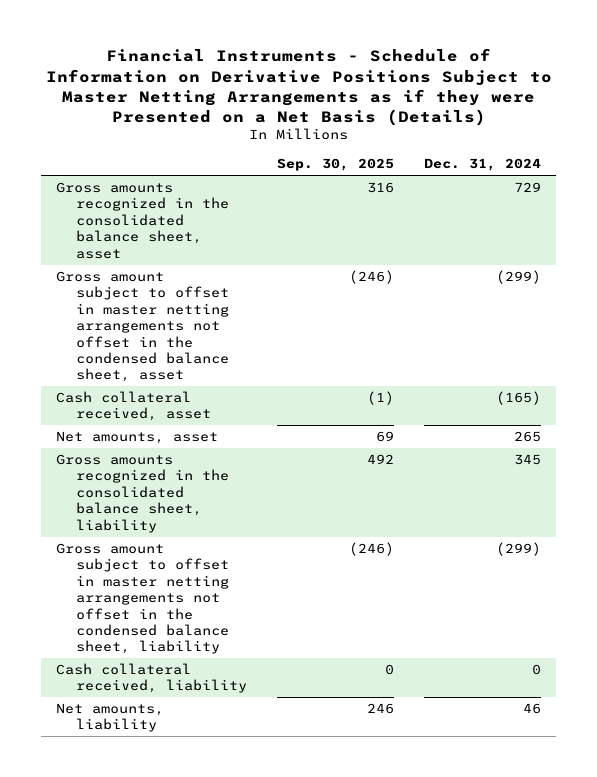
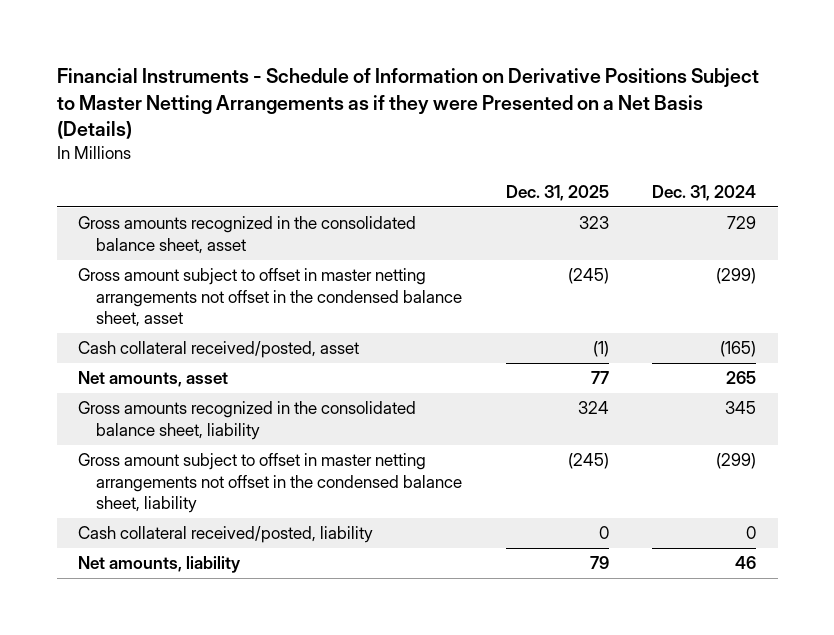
- | Sep. 30, 2025 | Dec. 31, 2024
+ | Dec. 31, 2025 | Dec. 31, 2024
- Cash collateral received, asset | (1) | (165)
+ Cash collateral received/posted, asset | (1) | (165)
- Cash collateral received, liability | 0 | 0
+ Cash collateral received/posted, liability | 0 | 0

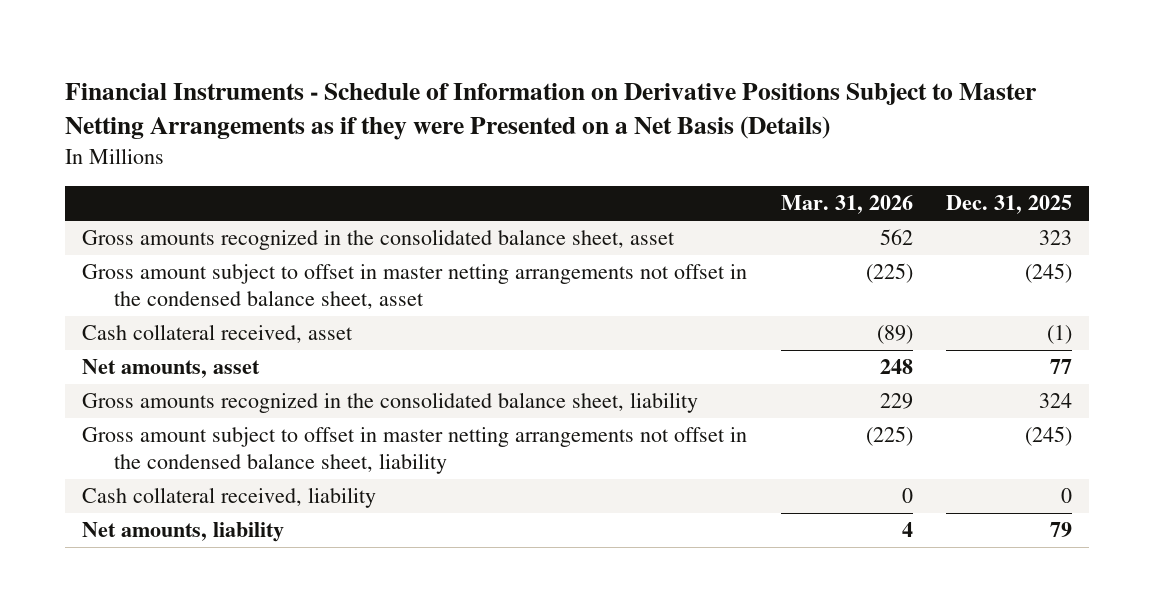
- | Dec. 31, 2025 | Dec. 31, 2024
+ | Mar. 31, 2026 | Dec. 31, 2025
- Cash collateral received/posted, asset | (1) | (165)
+ Cash collateral received, asset | (89) | (1)
- Cash collateral received/posted, liability | 0 | 0
+ Cash collateral received, liability | 0 | 0

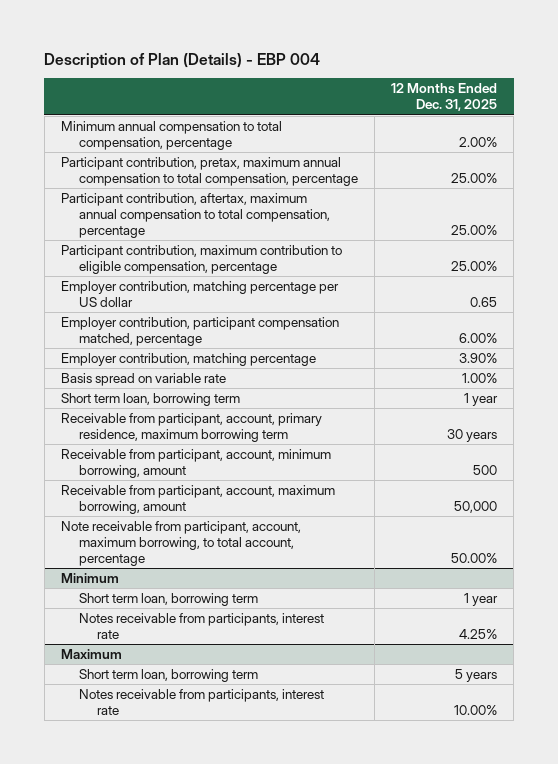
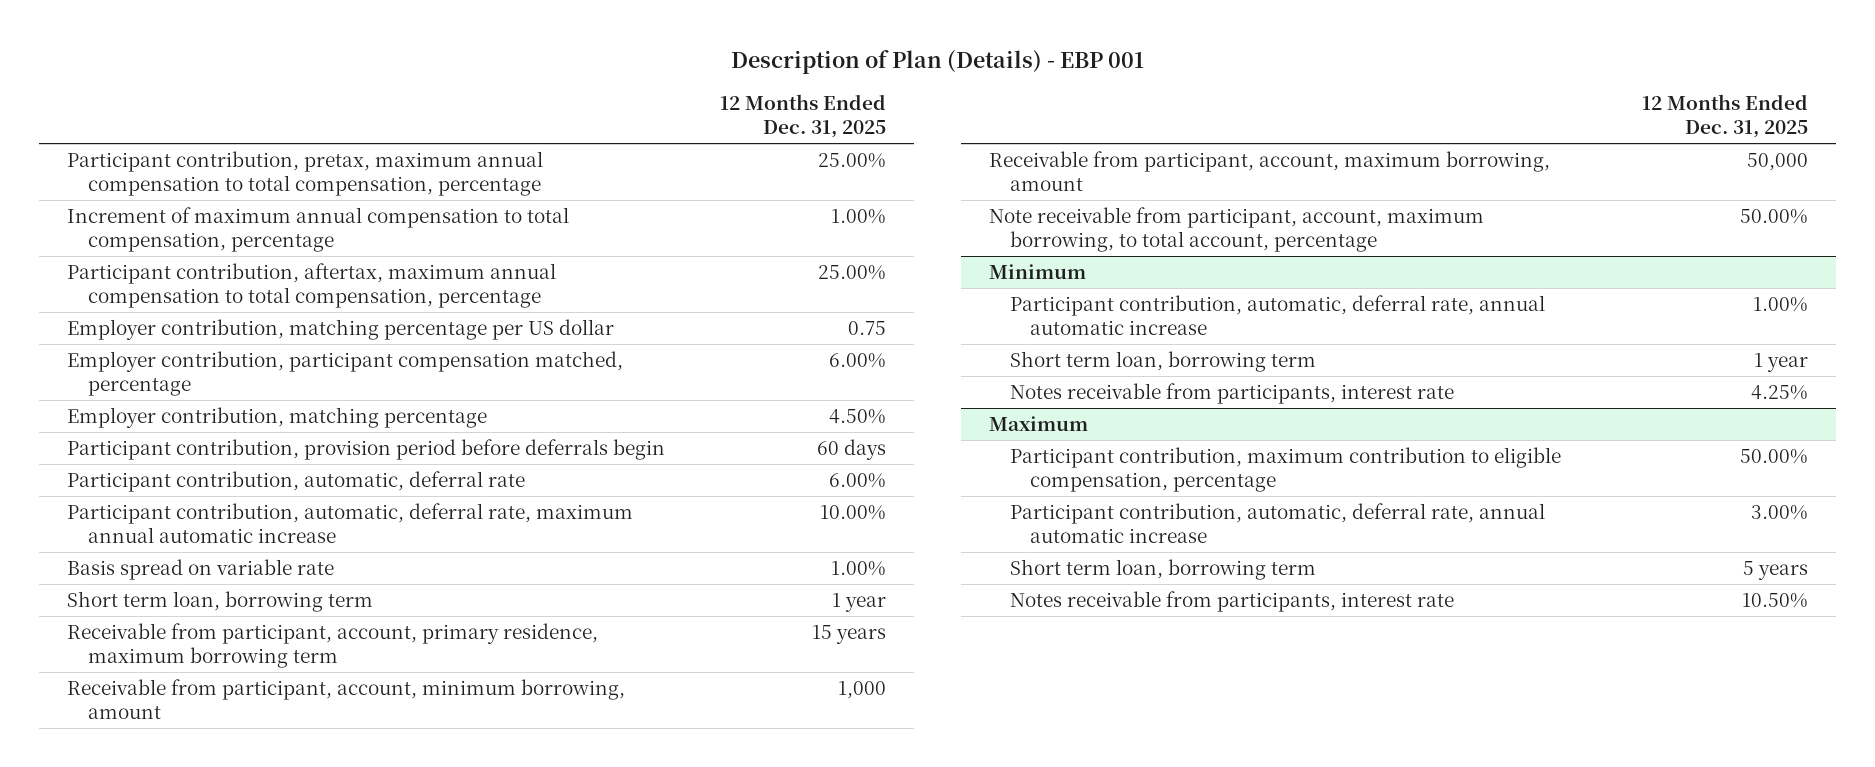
- Description of Plan (Details) - EBP 004
+ Description of Plan (Details) - EBP 001
- Minimum annual compensation to total compensation, percentage | 2.00%
+ Increment of maximum annual compensation to total compensation, percentage | 1.00%
- Participant contribution, maximum contribution to eligible compensation, percentage | 25.00%
- Employer contribution, matching percentage per US dollar | 0.65
+ Employer contribution, matching percentage per US dollar | 0.75
- Employer contribution, matching percentage | 3.90%
+ Employer contribution, matching percentage | 4.50%
+ Participant contribution, provision period before deferrals begin | 60 days
+ Participant contribution, automatic, deferral rate | 6.00%
+ Participant contribution, automatic, deferral rate, maximum annual automatic increase | 10.00%
- Receivable from participant, account, primary residence, maximum borrowing term | 30 years
- Receivable from participant, account, minimum borrowing, amount | 500
+ Receivable from participant, account, primary residence, maximum borrowing term | 15 years
+ Receivable from participant, account, minimum borrowing, amount | 1,000
@ Minimum
+ Participant contribution, automatic, deferral rate, annual automatic increase | 1.00%
@ Maximum
+ Participant contribution, maximum contribution to eligible compensation, percentage | 50.00%
+ Participant contribution, automatic, deferral rate, annual automatic increase | 3.00%
- Notes receivable from participants, interest rate | 10.00%
+ Notes receivable from participants, interest rate | 10.50%

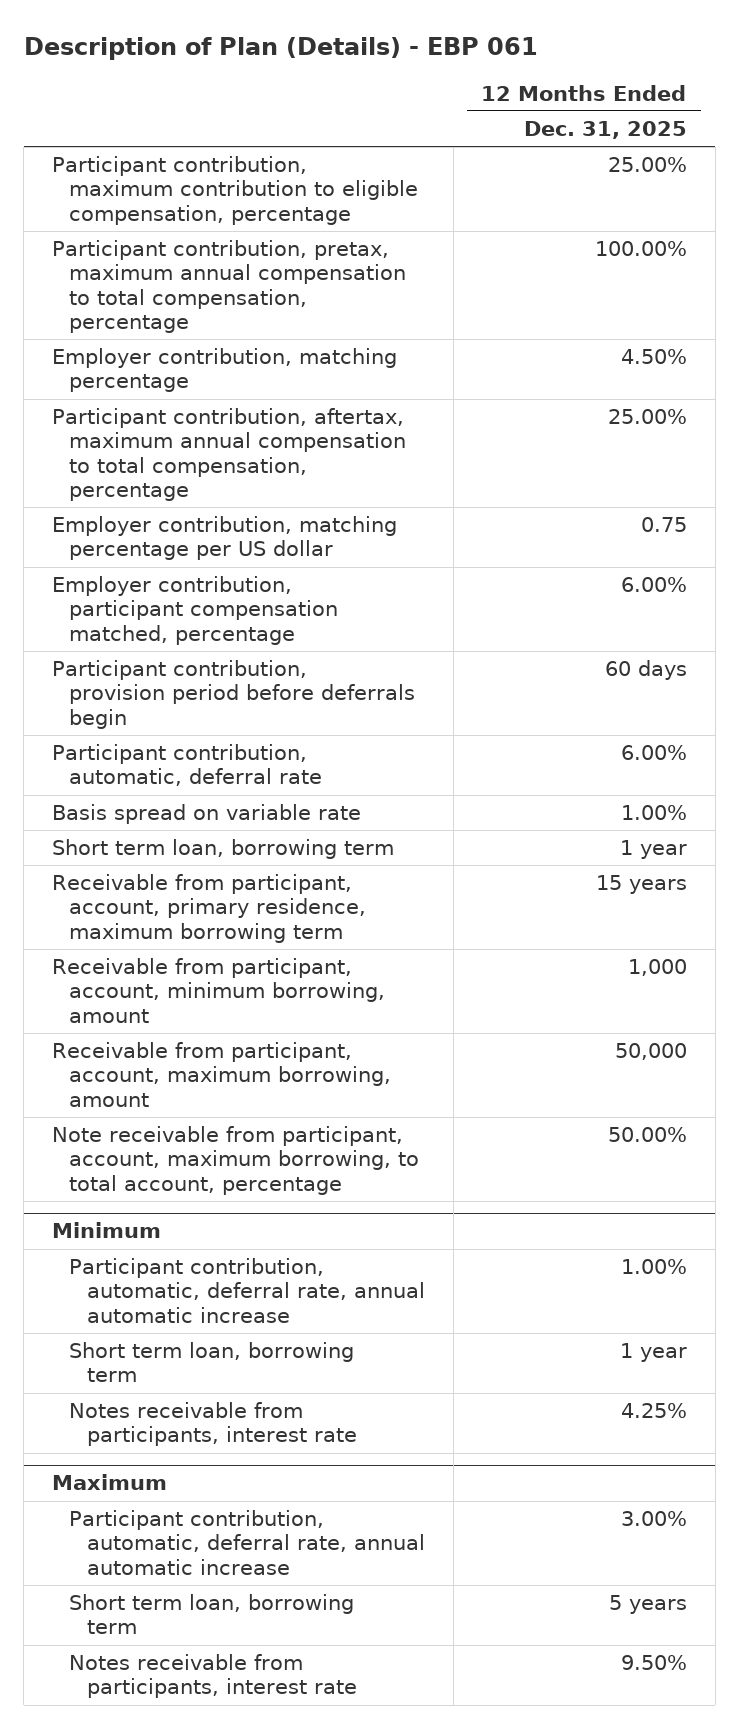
- Description of Plan (Details) - EBP 001
+ Description of Plan (Details) - EBP 061
- Participant contribution, pretax, maximum annual compensation to total compensation, percentage | 25.00%
- Increment of maximum annual compensation to total compensation, percentage | 1.00%
+ Participant contribution, maximum contribution to eligible compensation, percentage | 25.00%
+ Participant contribution, pretax, maximum annual compensation to total compensation, percentage | 100.00%
moved up: Employer contribution, matching percentage | 4.50%
- Participant contribution, automatic, deferral rate, maximum annual automatic increase | 10.00%
@ Maximum
- Participant contribution, maximum contribution to eligible compensation, percentage | 50.00%
- Notes receivable from participants, interest rate | 10.50%
+ Notes receivable from participants, interest rate | 9.50%

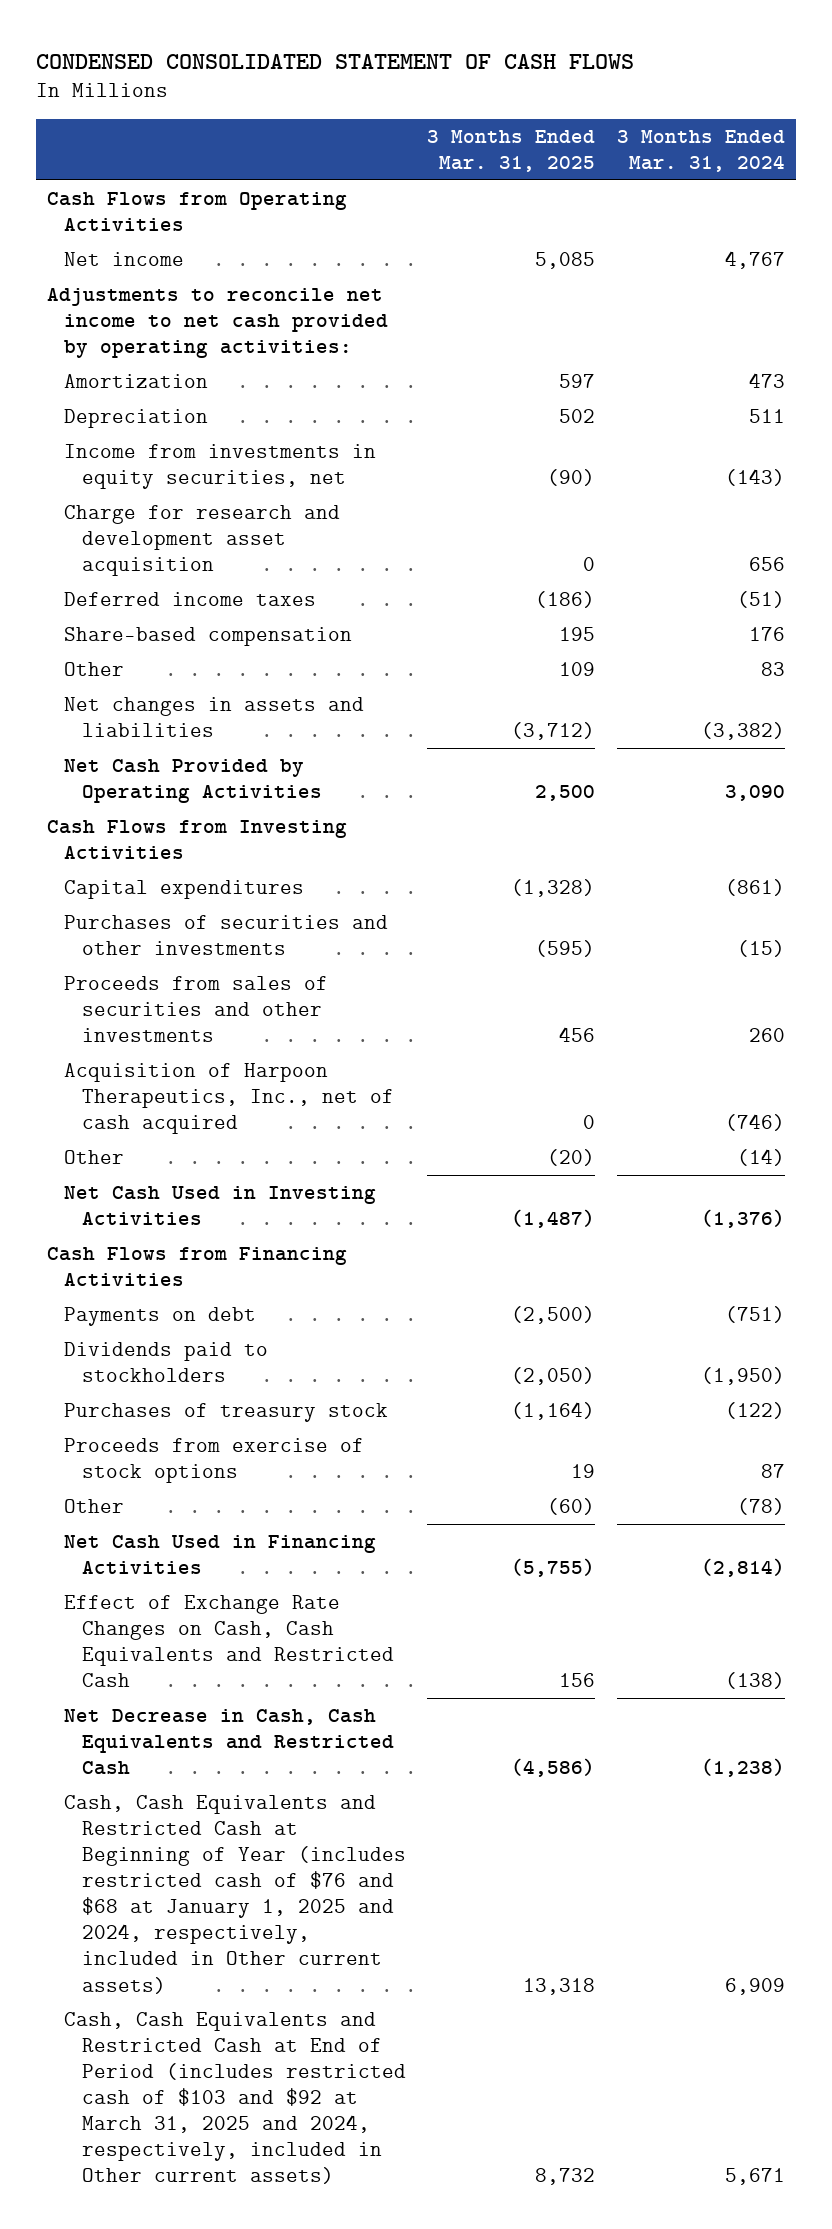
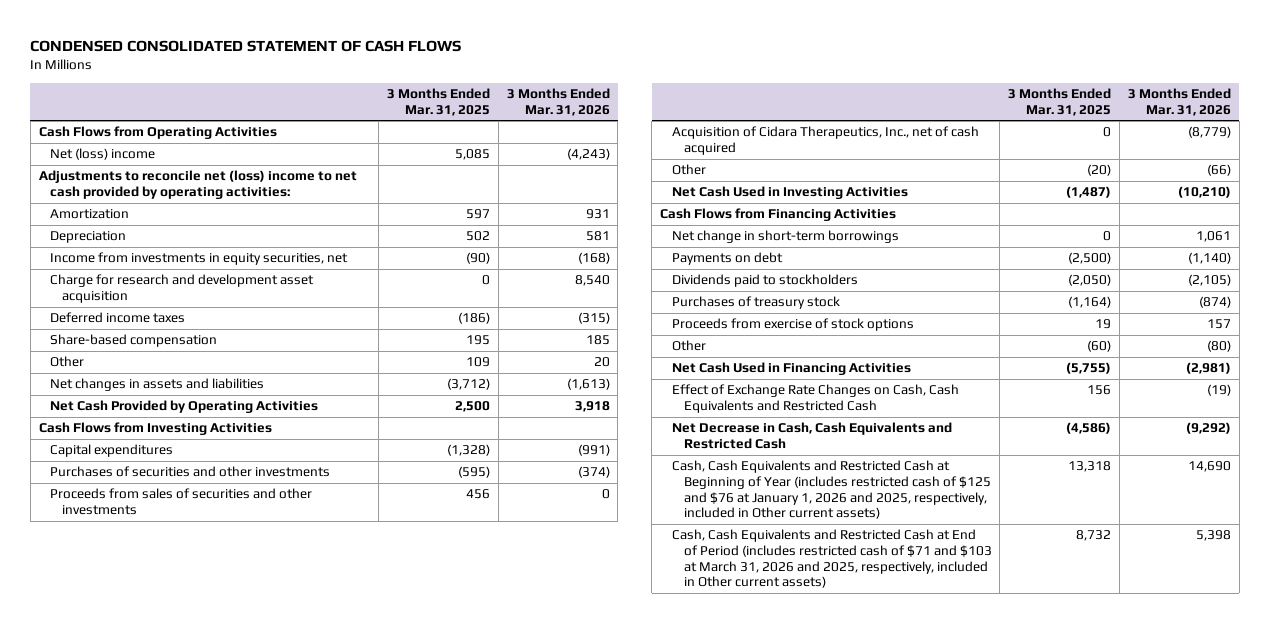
- | 3 Months Ended Mar. 31, 2025 | 3 Months Ended Mar. 31, 2024
+ | 3 Months Ended Mar. 31, 2025 | 3 Months Ended Mar. 31, 2026
- Net income | 5,085 | 4,767
- Adjustments to reconcile net income to net cash provided by operating activities:
+ Net (loss) income | 5,085 | (4,243)
+ Adjustments to reconcile net (loss) income to net cash provided by operating activities:
- Acquisition of Harpoon Therapeutics, Inc., net of cash acquired | 0 | (746)
+ Acquisition of Cidara Therapeutics, Inc., net of cash acquired | 0 | (8,779)
+ Net change in short-term borrowings | 0 | 1,061
- Cash, Cash Equivalents and Restricted Cash at Beginning of Year (includes restricted cash of $76 and $68 at January 1, 2025 and 2024, respectively, included in Other current assets) | 13,318 | 6,909
- Cash, Cash Equivalents and Restricted Cash at End of Period (includes restricted cash of $103 and $92 at March 31, 2025 and 2024, respectively, included in Other current assets) | 8,732 | 5,671
+ Cash, Cash Equivalents and Restricted Cash at Beginning of Year (includes restricted cash of $125 and $76 at January 1, 2026 and 2025, respectively, included in Other current assets) | 13,318 | 14,690
+ Cash, Cash Equivalents and Restricted Cash at End of Period (includes restricted cash of $71 and $103 at March 31, 2026 and 2025, respectively, included in Other current assets) | 8,732 | 5,398

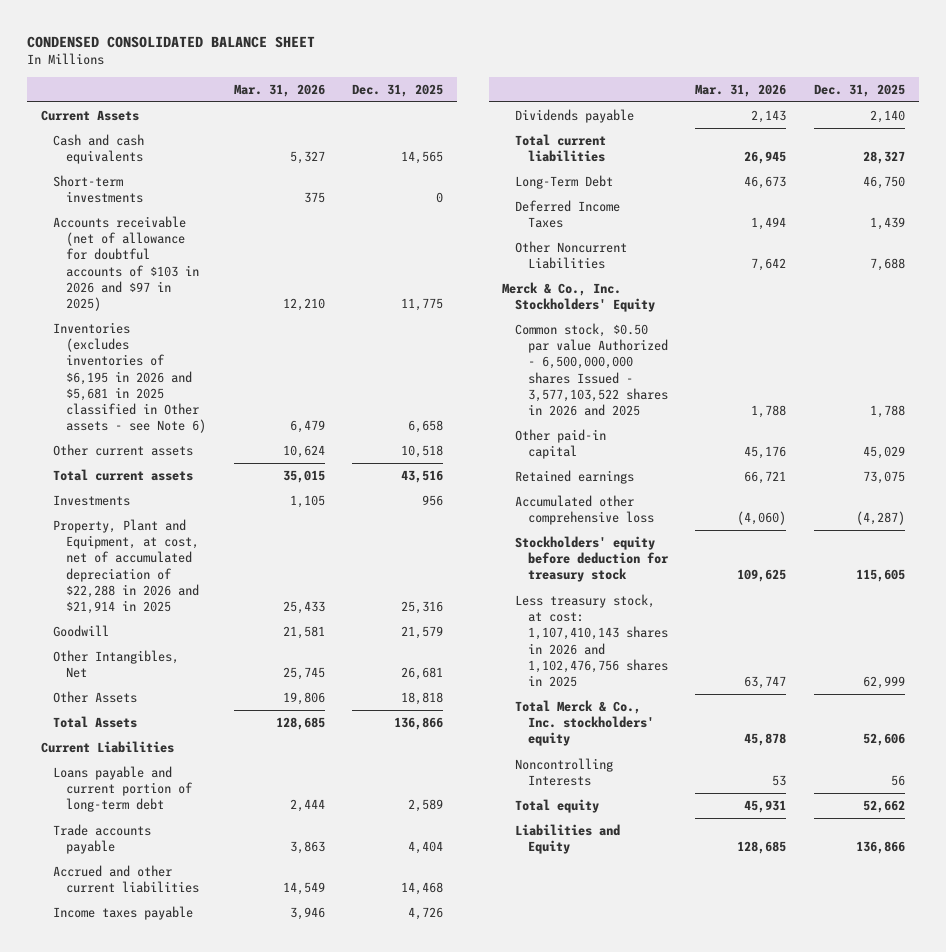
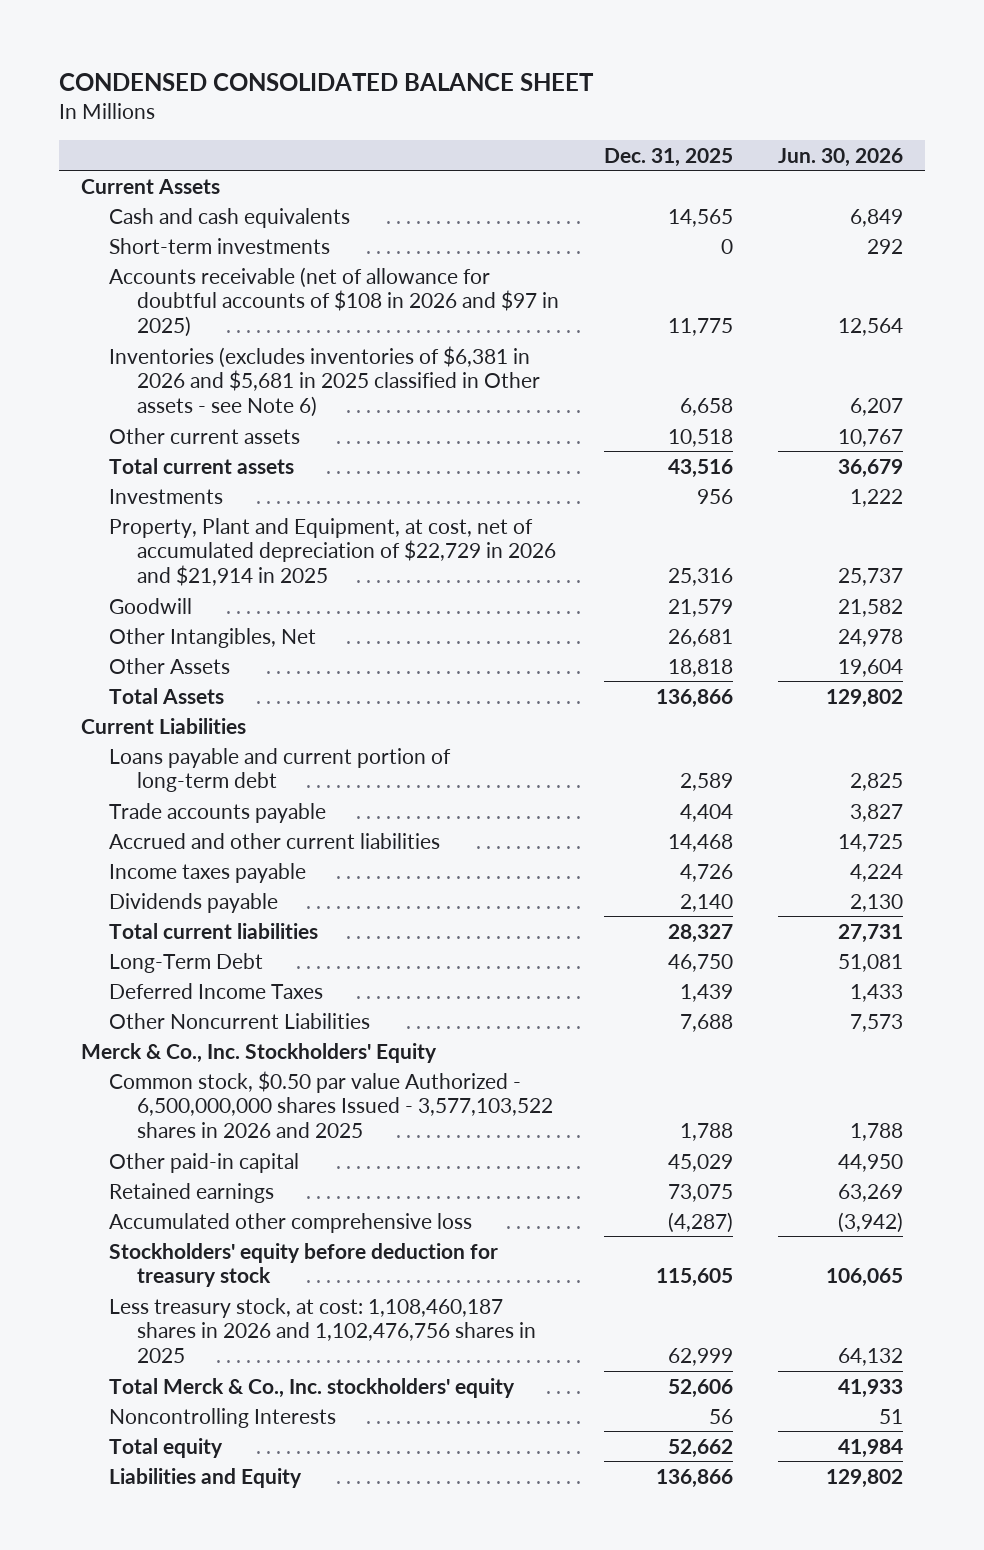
- | Mar. 31, 2026 | Dec. 31, 2025
+ | Dec. 31, 2025 | Jun. 30, 2026
- Accounts receivable (net of allowance for doubtful accounts of $103 in 2026 and $97 in 2025) | 12,210 | 11,775
- Inventories (excludes inventories of $6,195 in 2026 and $5,681 in 2025 classified in Other assets - see Note 6) | 6,479 | 6,658
+ Accounts receivable (net of allowance for doubtful accounts of $108 in 2026 and $97 in 2025) | 11,775 | 12,564
+ Inventories (excludes inventories of $6,381 in 2026 and $5,681 in 2025 classified in Other assets - see Note 6) | 6,658 | 6,207
- Property, Plant and Equipment, at cost, net of accumulated depreciation of $22,288 in 2026 and $21,914 in 2025 | 25,433 | 25,316
+ Property, Plant and Equipment, at cost, net of accumulated depreciation of $22,729 in 2026 and $21,914 in 2025 | 25,316 | 25,737
- Less treasury stock, at cost: 1,107,410,143 shares in 2026 and 1,102,476,756 shares in 2025 | 63,747 | 62,999
+ Less treasury stock, at cost: 1,108,460,187 shares in 2026 and 1,102,476,756 shares in 2025 | 62,999 | 64,132

